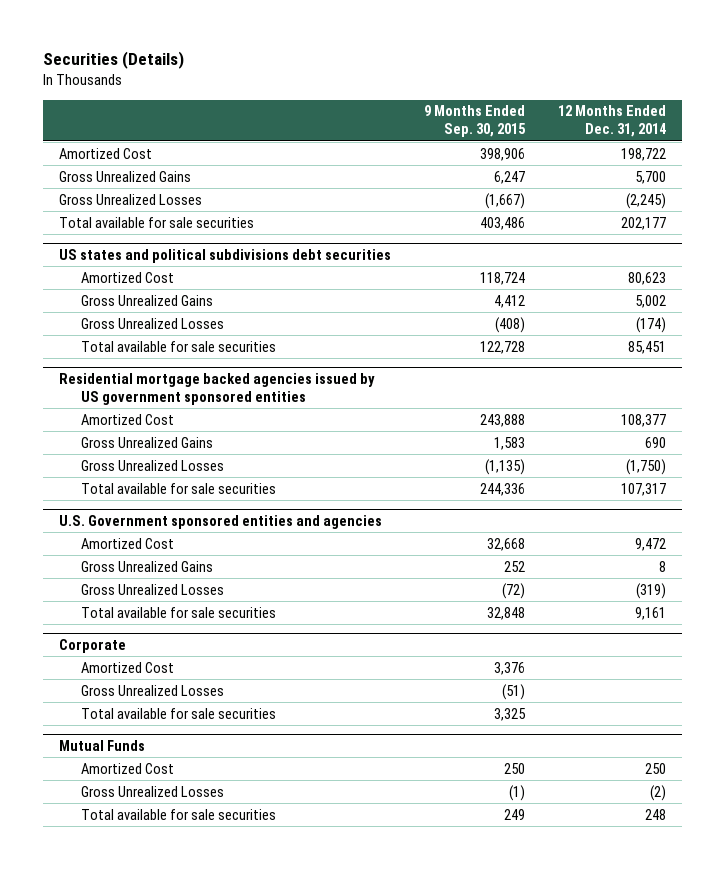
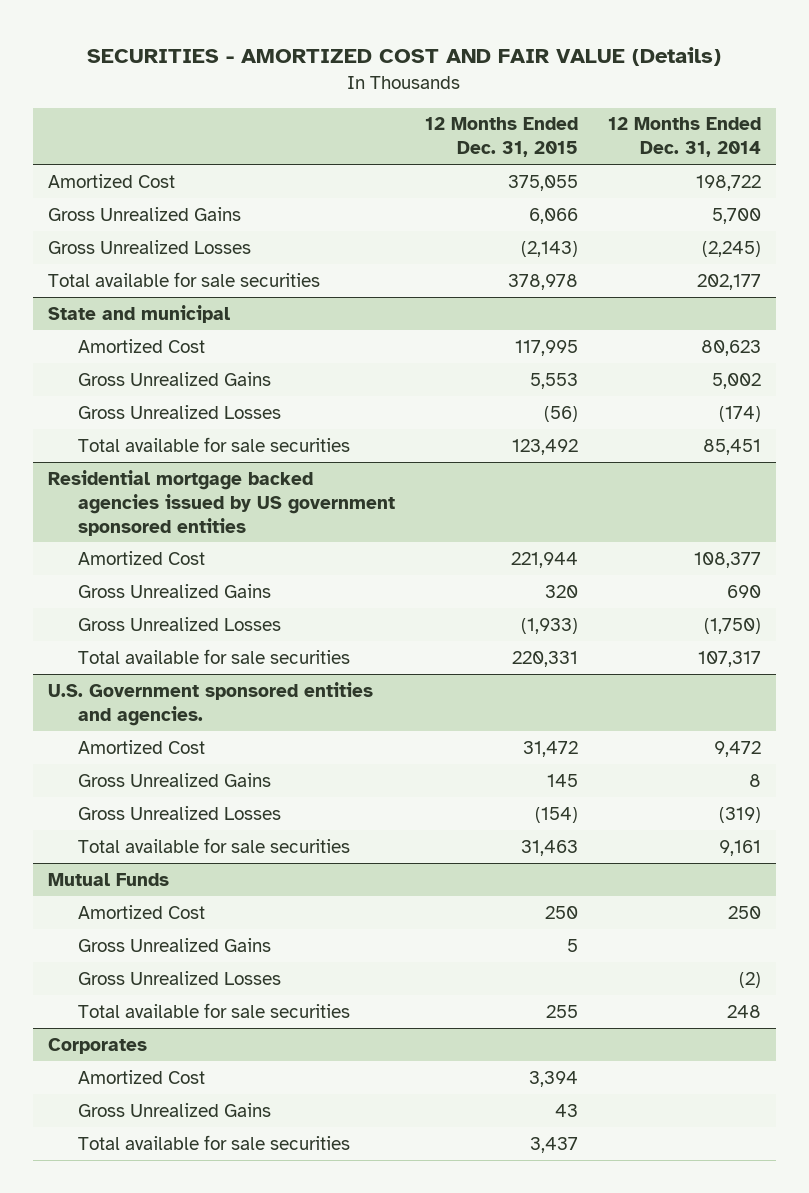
- Securities (Details)
+ SECURITIES - AMORTIZED COST AND FAIR VALUE (Details)
- | 9 Months Ended Sep. 30, 2015 | 12 Months Ended Dec. 31, 2014
+ | 12 Months Ended Dec. 31, 2015 | 12 Months Ended Dec. 31, 2014
- US states and political subdivisions debt securities
+ State and municipal
- U.S. Government sponsored entities and agencies
+ U.S. Government sponsored entities and agencies.
- Corporate
- Amortized Cost | 3,376 |
- Gross Unrealized Losses | (51) |
- Total available for sale securities | 3,325 |
@ Mutual Funds
+ Gross Unrealized Gains | 5 |
+ Corporates
+ Amortized Cost | 3,394 |
+ Gross Unrealized Gains | 43 |
+ Total available for sale securities | 3,437 |

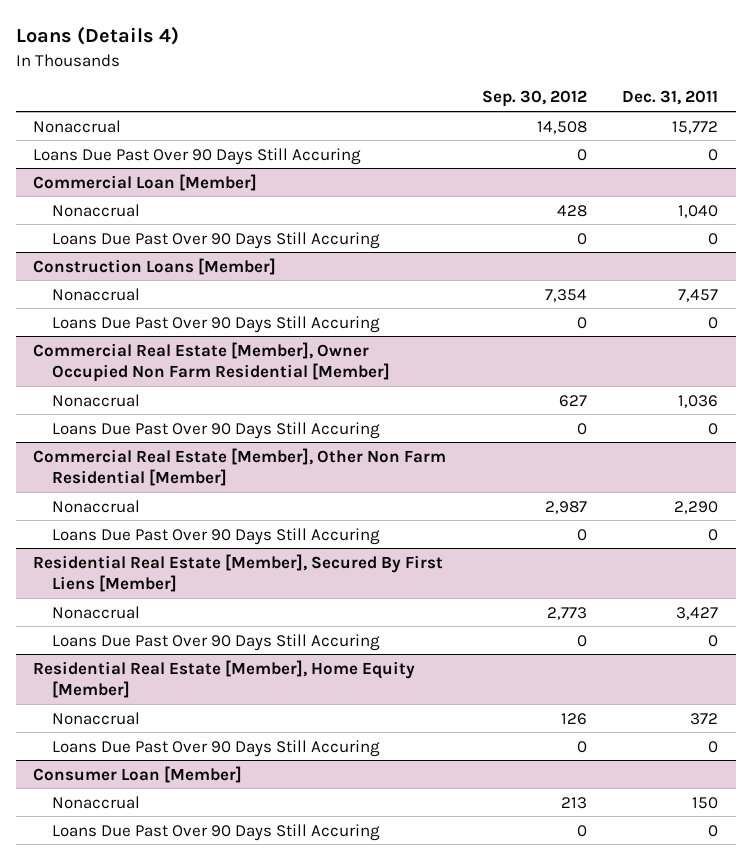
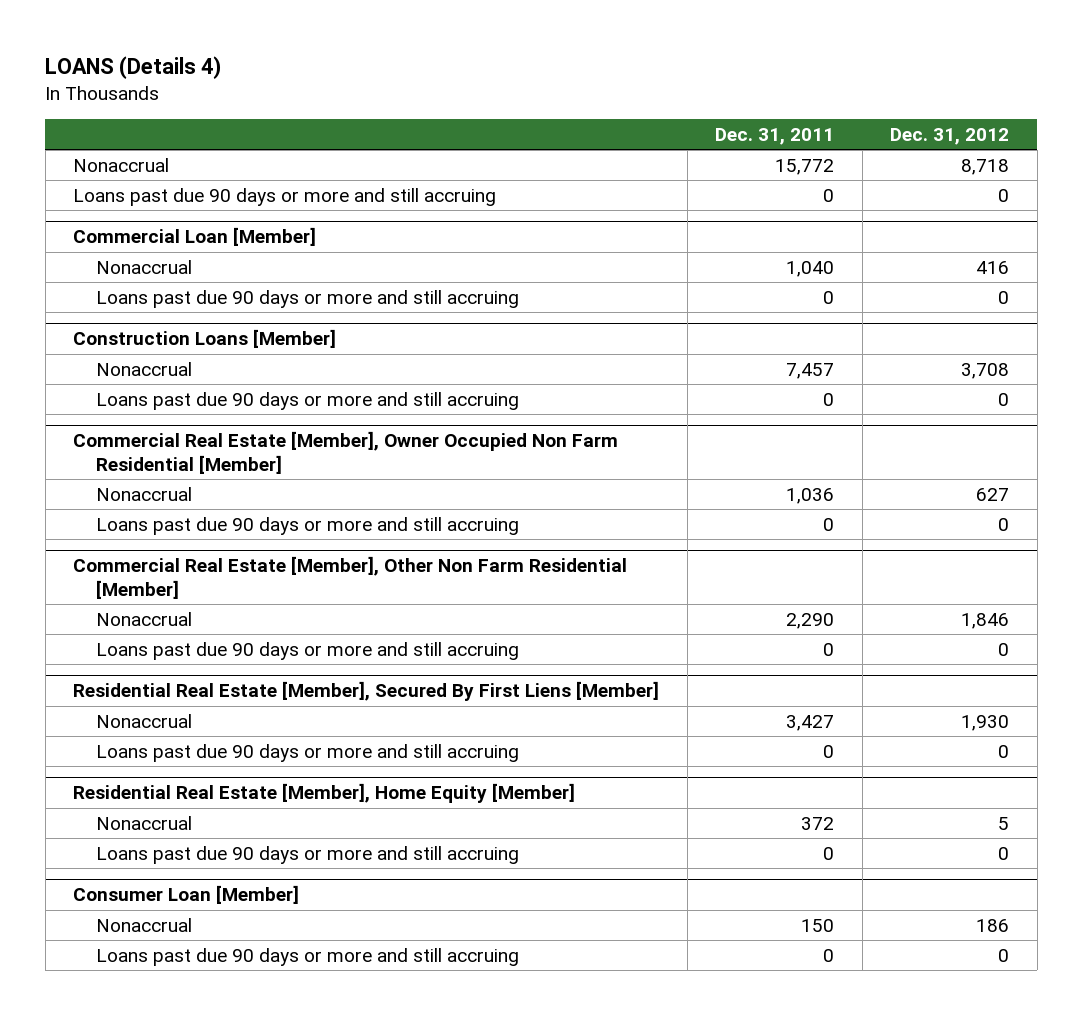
- Loans (Details 4)
+ LOANS (Details 4)
- | Sep. 30, 2012 | Dec. 31, 2011
+ | Dec. 31, 2011 | Dec. 31, 2012
- Loans Due Past Over 90 Days Still Accuring | 0 | 0
+ Loans past due 90 days or more and still accruing | 0 | 0
@ Commercial Loan [Member]
- Loans Due Past Over 90 Days Still Accuring | 0 | 0
+ Loans past due 90 days or more and still accruing | 0 | 0
@ Construction Loans [Member]
- Loans Due Past Over 90 Days Still Accuring | 0 | 0
+ Loans past due 90 days or more and still accruing | 0 | 0
@ Commercial Real Estate [Member], Owner Occupied Non Farm Residential [Member]
- Loans Due Past Over 90 Days Still Accuring | 0 | 0
+ Loans past due 90 days or more and still accruing | 0 | 0
@ Commercial Real Estate [Member], Other Non Farm Residential [Member]
- Loans Due Past Over 90 Days Still Accuring | 0 | 0
+ Loans past due 90 days or more and still accruing | 0 | 0
@ Residential Real Estate [Member], Secured By First Liens [Member]
- Loans Due Past Over 90 Days Still Accuring | 0 | 0
+ Loans past due 90 days or more and still accruing | 0 | 0
@ Residential Real Estate [Member], Home Equity [Member]
- Loans Due Past Over 90 Days Still Accuring | 0 | 0
+ Loans past due 90 days or more and still accruing | 0 | 0
@ Consumer Loan [Member]
- Loans Due Past Over 90 Days Still Accuring | 0 | 0
+ Loans past due 90 days or more and still accruing | 0 | 0

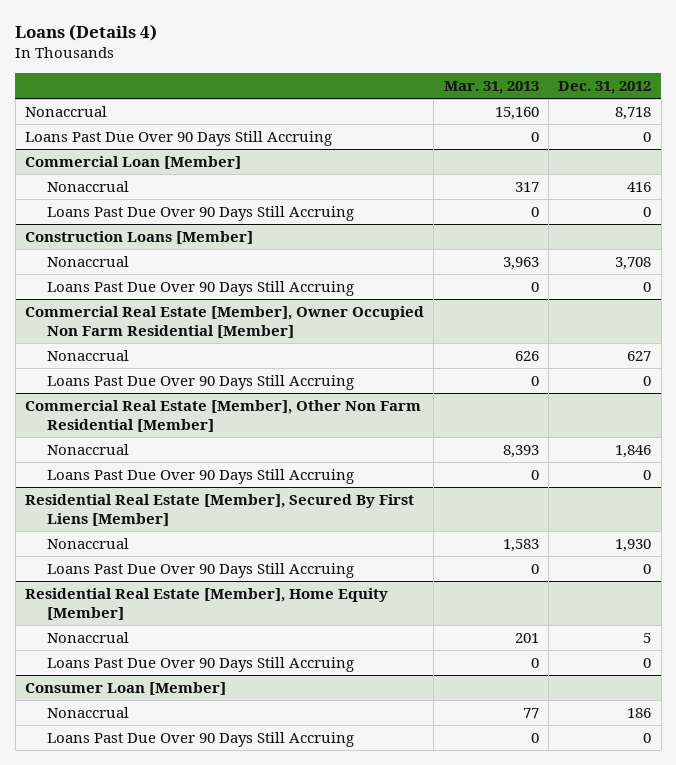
- LOANS (Details 4)
+ Loans (Details 4)
- | Dec. 31, 2011 | Dec. 31, 2012
+ | Mar. 31, 2013 | Dec. 31, 2012
- Loans past due 90 days or more and still accruing | 0 | 0
+ Loans Past Due Over 90 Days Still Accruing | 0 | 0
@ Commercial Loan [Member]
- Loans past due 90 days or more and still accruing | 0 | 0
+ Loans Past Due Over 90 Days Still Accruing | 0 | 0
@ Construction Loans [Member]
- Loans past due 90 days or more and still accruing | 0 | 0
+ Loans Past Due Over 90 Days Still Accruing | 0 | 0
@ Commercial Real Estate [Member], Owner Occupied Non Farm Residential [Member]
- Loans past due 90 days or more and still accruing | 0 | 0
+ Loans Past Due Over 90 Days Still Accruing | 0 | 0
@ Commercial Real Estate [Member], Other Non Farm Residential [Member]
- Loans past due 90 days or more and still accruing | 0 | 0
+ Loans Past Due Over 90 Days Still Accruing | 0 | 0
@ Residential Real Estate [Member], Secured By First Liens [Member]
- Loans past due 90 days or more and still accruing | 0 | 0
+ Loans Past Due Over 90 Days Still Accruing | 0 | 0
@ Residential Real Estate [Member], Home Equity [Member]
- Loans past due 90 days or more and still accruing | 0 | 0
+ Loans Past Due Over 90 Days Still Accruing | 0 | 0
@ Consumer Loan [Member]
- Loans past due 90 days or more and still accruing | 0 | 0
+ Loans Past Due Over 90 Days Still Accruing | 0 | 0

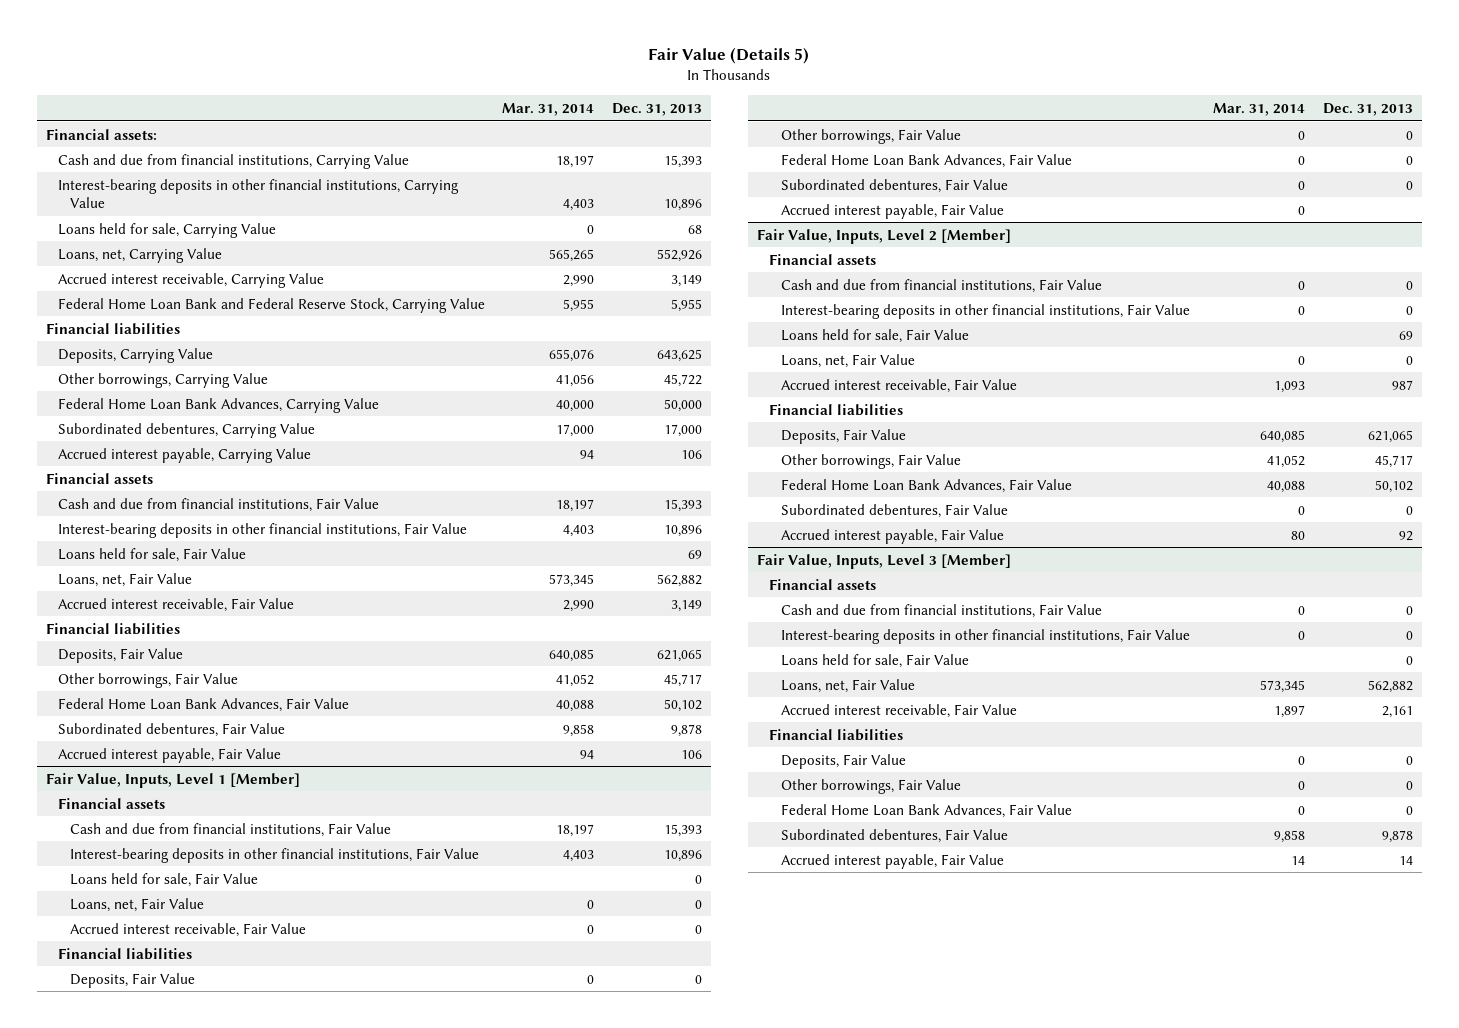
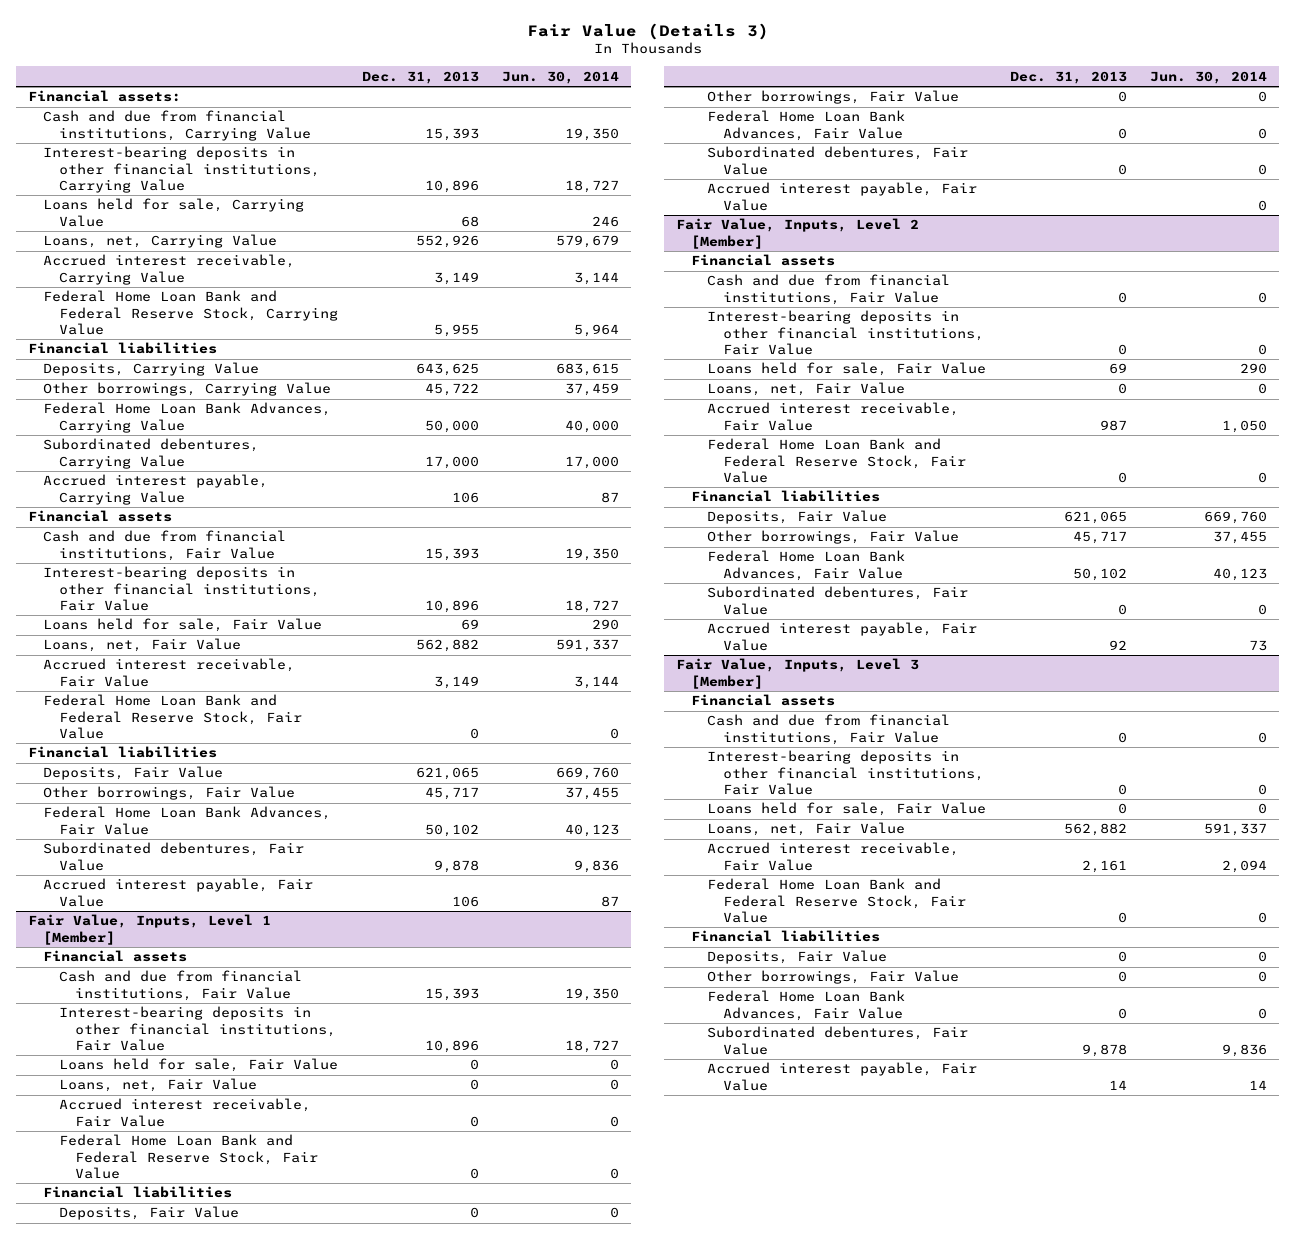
- Fair Value (Details 5)
+ Fair Value (Details 3)
- | Mar. 31, 2014 | Dec. 31, 2013
+ | Dec. 31, 2013 | Jun. 30, 2014
+ Federal Home Loan Bank and Federal Reserve Stock, Fair Value | 0 | 0
@ Fair Value, Inputs, Level 1 [Member]
+ Federal Home Loan Bank and Federal Reserve Stock, Fair Value | 0 | 0
@ Fair Value, Inputs, Level 2 [Member]
+ Federal Home Loan Bank and Federal Reserve Stock, Fair Value | 0 | 0
@ Fair Value, Inputs, Level 3 [Member]
+ Federal Home Loan Bank and Federal Reserve Stock, Fair Value | 0 | 0

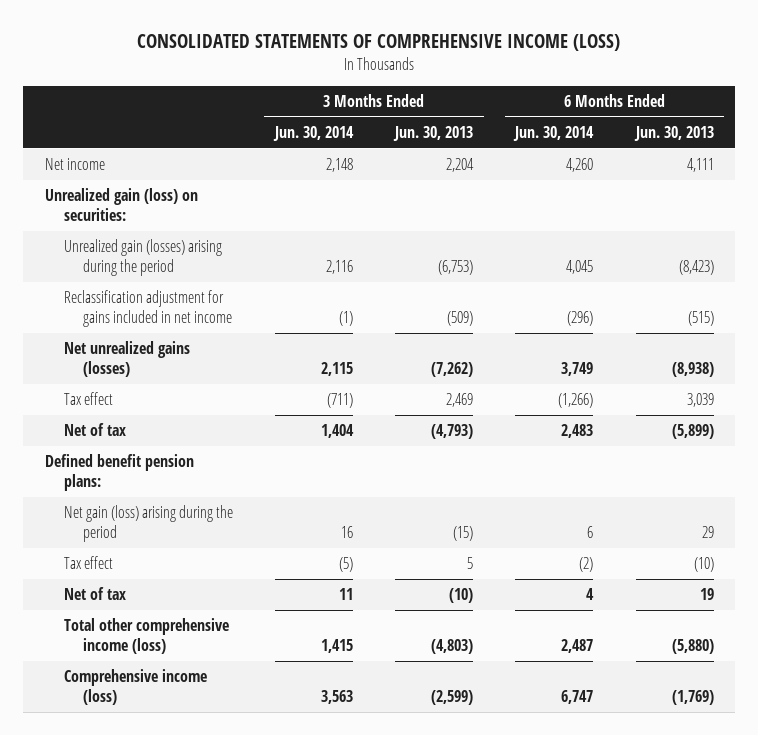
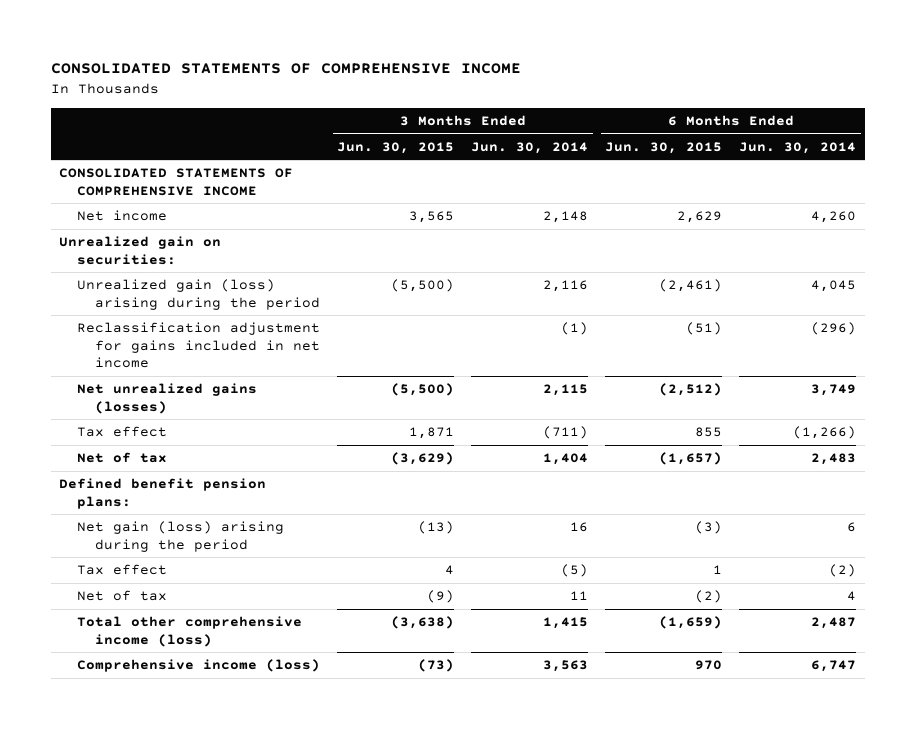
- CONSOLIDATED STATEMENTS OF COMPREHENSIVE INCOME (LOSS)
+ CONSOLIDATED STATEMENTS OF COMPREHENSIVE INCOME
- | 3 Months Ended Jun. 30, 2014 | 3 Months Ended Jun. 30, 2013 | 6 Months Ended Jun. 30, 2014 | 6 Months Ended Jun. 30, 2013
+ | 3 Months Ended Jun. 30, 2015 | 3 Months Ended Jun. 30, 2014 | 6 Months Ended Jun. 30, 2015 | 6 Months Ended Jun. 30, 2014
+ CONSOLIDATED STATEMENTS OF COMPREHENSIVE INCOME
- Unrealized gain (loss) on securities:
- Unrealized gain (losses) arising during the period | 2,116 | (6,753) | 4,045 | (8,423)
+ Unrealized gain on securities:
+ Unrealized gain (loss) arising during the period | (5,500) | 2,116 | (2,461) | 4,045

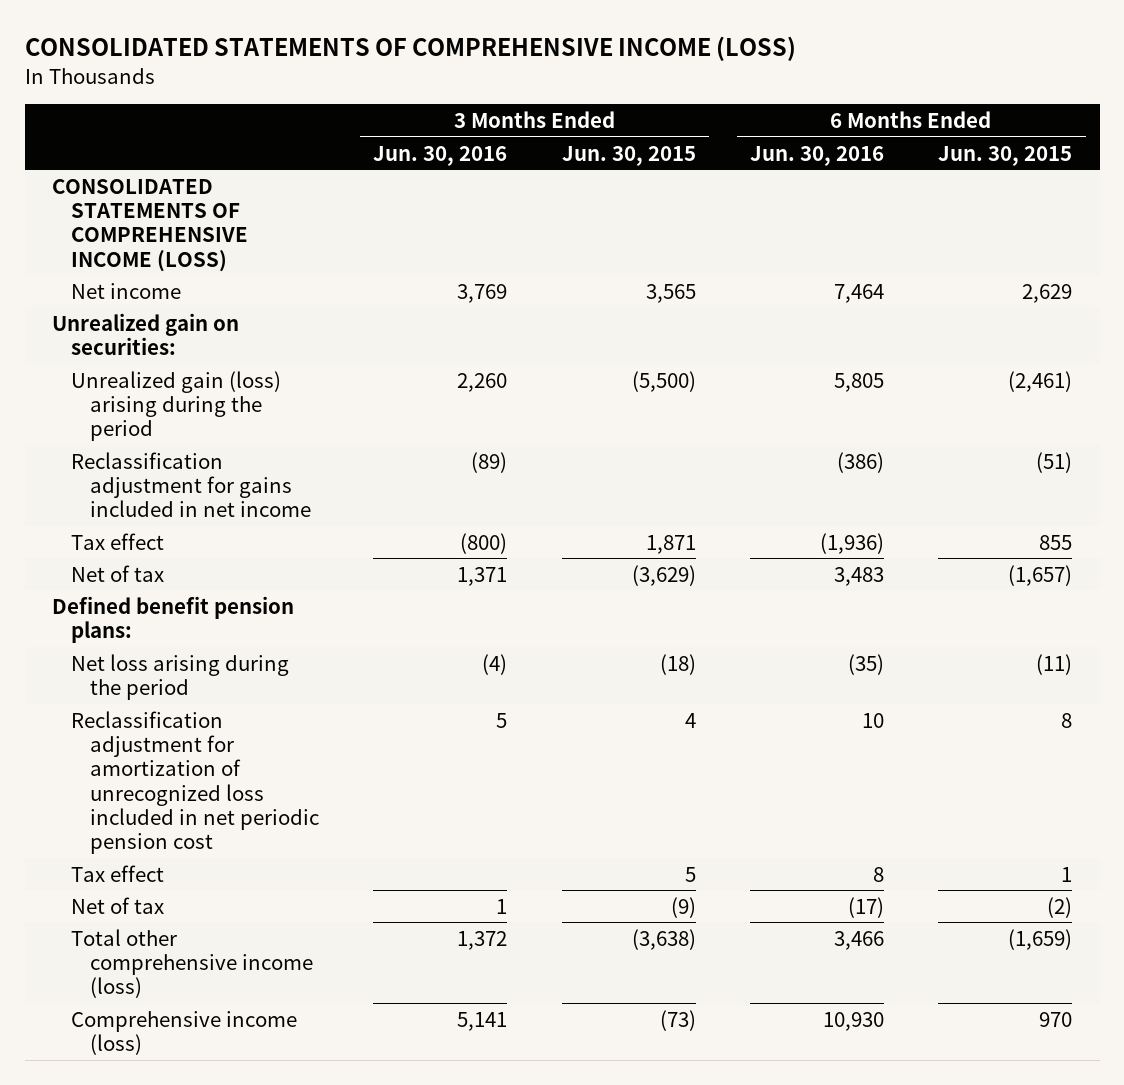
- CONSOLIDATED STATEMENTS OF COMPREHENSIVE INCOME
+ CONSOLIDATED STATEMENTS OF COMPREHENSIVE INCOME (LOSS)
- | 3 Months Ended Jun. 30, 2015 | 3 Months Ended Jun. 30, 2014 | 6 Months Ended Jun. 30, 2015 | 6 Months Ended Jun. 30, 2014
+ | 3 Months Ended Jun. 30, 2016 | 3 Months Ended Jun. 30, 2015 | 6 Months Ended Jun. 30, 2016 | 6 Months Ended Jun. 30, 2015
- CONSOLIDATED STATEMENTS OF COMPREHENSIVE INCOME
+ CONSOLIDATED STATEMENTS OF COMPREHENSIVE INCOME (LOSS)
- Net unrealized gains (losses) | (5,500) | 2,115 | (2,512) | 3,749
- Net gain (loss) arising during the period | (13) | 16 | (3) | 6
- Tax effect | 4 | (5) | 1 | (2)
+ Net loss arising during the period | (4) | (18) | (35) | (11)
+ Reclassification adjustment for amortization of unrecognized loss included in net periodic pension cost | 5 | 4 | 10 | 8
+ Tax effect | | 5 | 8 | 1

